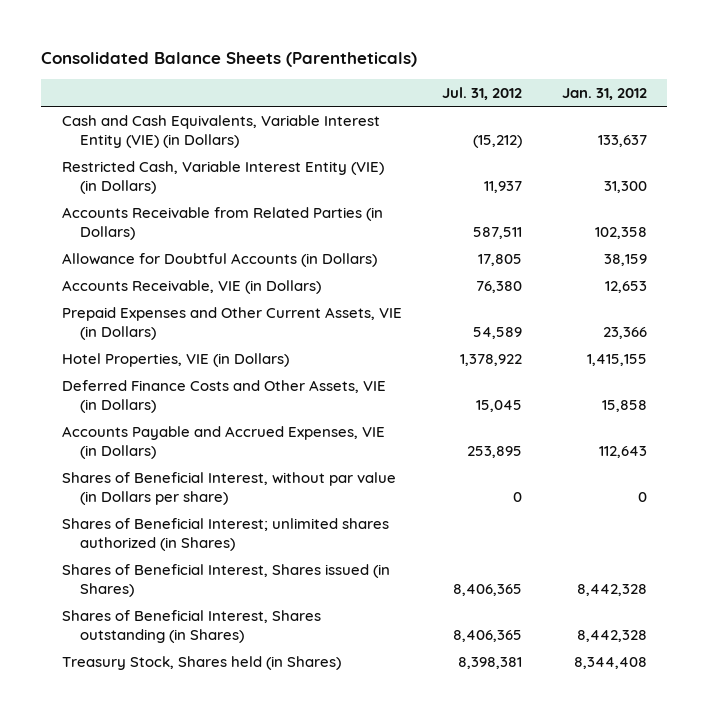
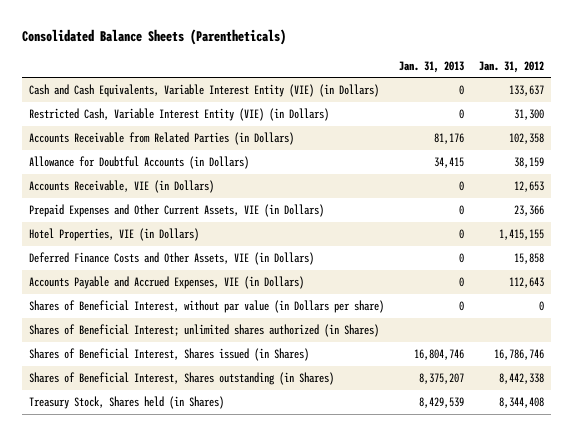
- | Jul. 31, 2012 | Jan. 31, 2012
+ | Jan. 31, 2013 | Jan. 31, 2012
- Shares of Beneficial Interest, Shares issued (in Shares) | 8,406,365 | 8,442,328
- Shares of Beneficial Interest, Shares outstanding (in Shares) | 8,406,365 | 8,442,328
+ Shares of Beneficial Interest, Shares issued (in Shares) | 16,804,746 | 16,786,746
+ Shares of Beneficial Interest, Shares outstanding (in Shares) | 8,375,207 | 8,442,338

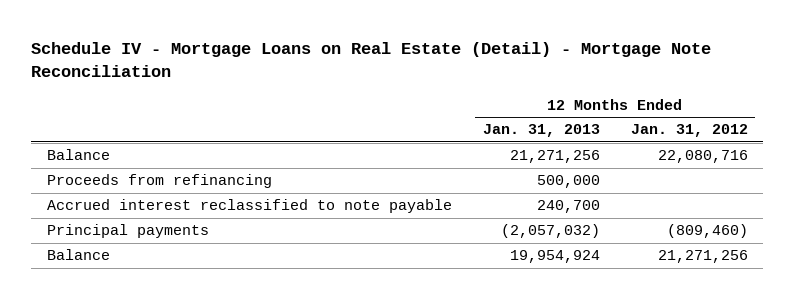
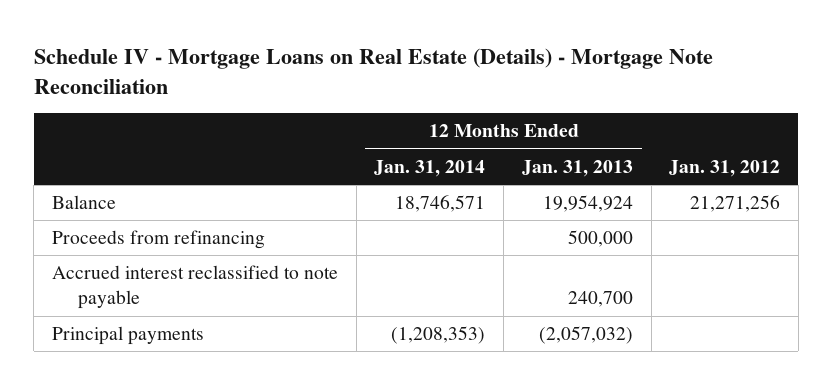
- Schedule IV - Mortgage Loans on Real Estate (Detail) - Mortgage Note Reconciliation
+ Schedule IV - Mortgage Loans on Real Estate (Details) - Mortgage Note Reconciliation
- | 12 Months Ended Jan. 31, 2013 | 12 Months Ended Jan. 31, 2012
+ | 12 Months Ended Jan. 31, 2014 | 12 Months Ended Jan. 31, 2013 | Jan. 31, 2012
- Balance | 21,271,256 | 22,080,716
moved up: Balance | 18,746,571 | 19,954,924 | 21,271,256

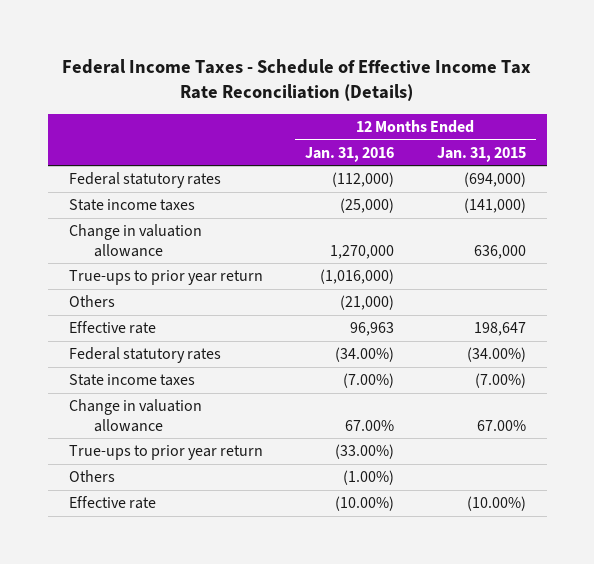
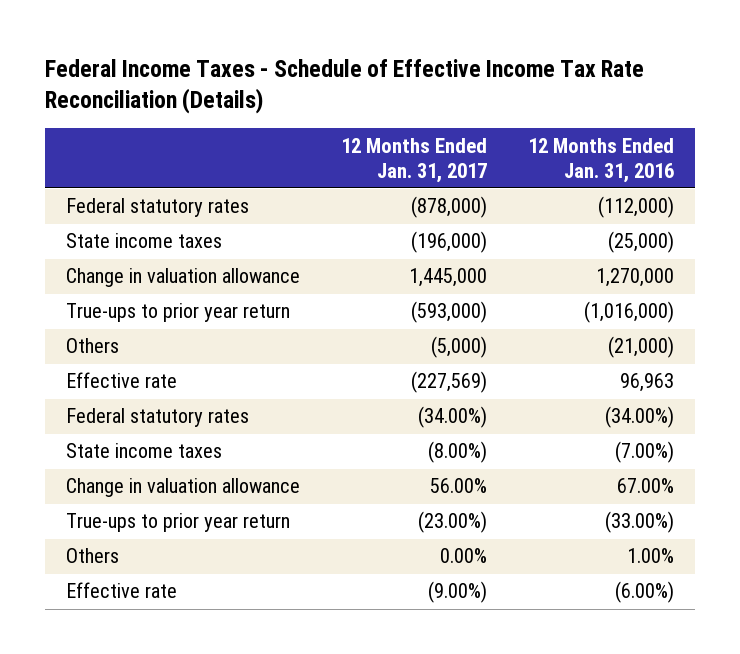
- | 12 Months Ended Jan. 31, 2016 | 12 Months Ended Jan. 31, 2015
+ | 12 Months Ended Jan. 31, 2017 | 12 Months Ended Jan. 31, 2016
- Others | (1.00%) |
- Effective rate | (10.00%) | (10.00%)
+ Others | 0.00% | 1.00%
+ Effective rate | (9.00%) | (6.00%)

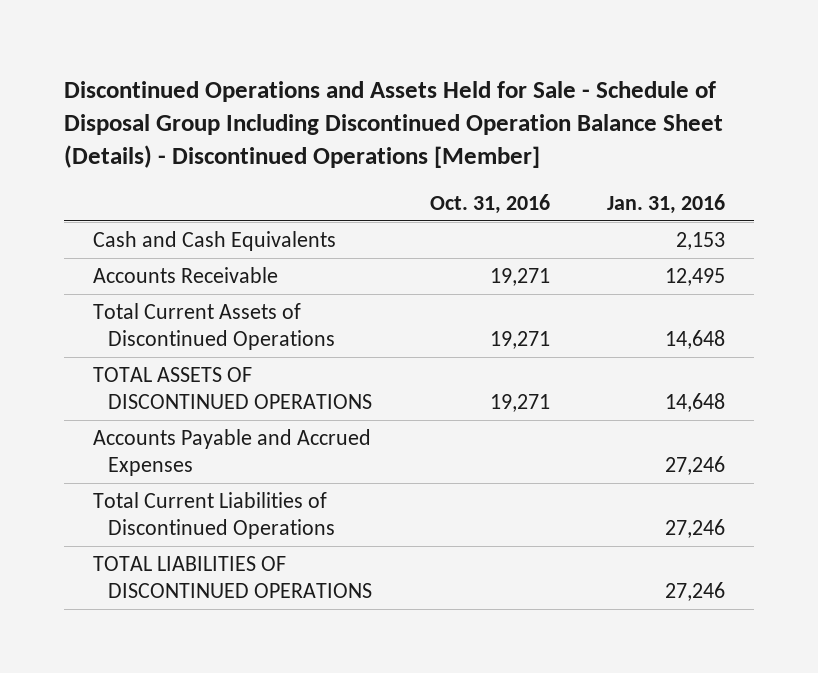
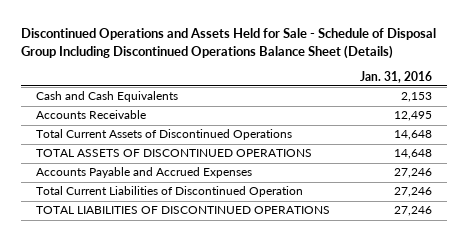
- Discontinued Operations and Assets Held for Sale - Schedule of Disposal Group Including Discontinued Operation Balance Sheet (Details) - Discontinued Operations [Member]
+ Discontinued Operations and Assets Held for Sale - Schedule of Disposal Group Including Discontinued Operations Balance Sheet (Details)
- | Oct. 31, 2016 | Jan. 31, 2016
+ | Jan. 31, 2016
- Total Current Liabilities of Discontinued Operations | | 27,246
+ Total Current Liabilities of Discontinued Operation | 27,246

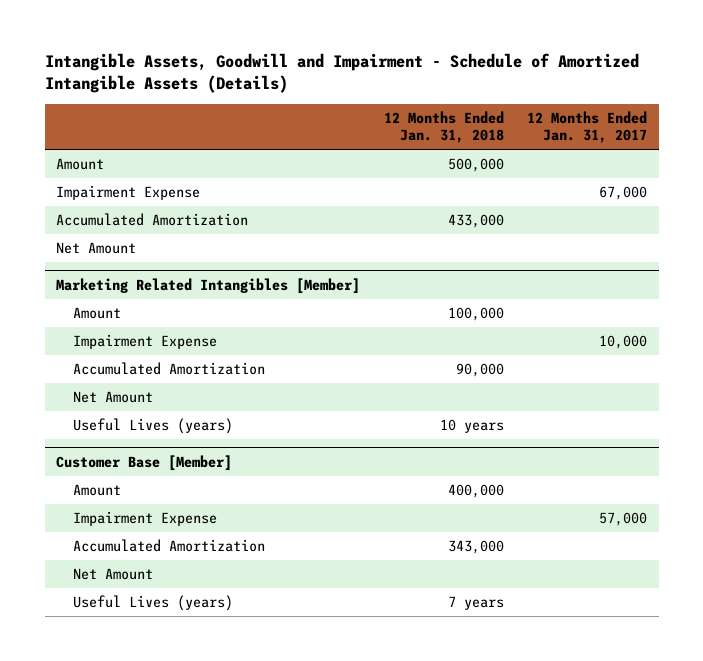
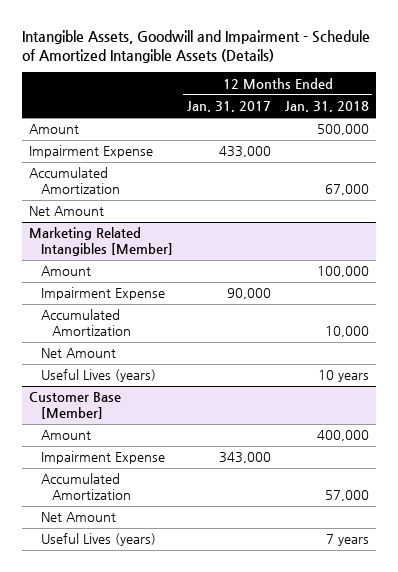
- | 12 Months Ended Jan. 31, 2018 | 12 Months Ended Jan. 31, 2017
+ | 12 Months Ended Jan. 31, 2017 | 12 Months Ended Jan. 31, 2018
- Impairment Expense | | 67,000
- Accumulated Amortization | 433,000 |
+ Impairment Expense | 433,000 |
+ Accumulated Amortization | | 67,000
@ Marketing Related Intangibles [Member]
- Impairment Expense | | 10,000
- Accumulated Amortization | 90,000 |
+ Impairment Expense | 90,000 |
+ Accumulated Amortization | | 10,000
@ Customer Base [Member]
- Impairment Expense | | 57,000
- Accumulated Amortization | 343,000 |
+ Impairment Expense | 343,000 |
+ Accumulated Amortization | | 57,000

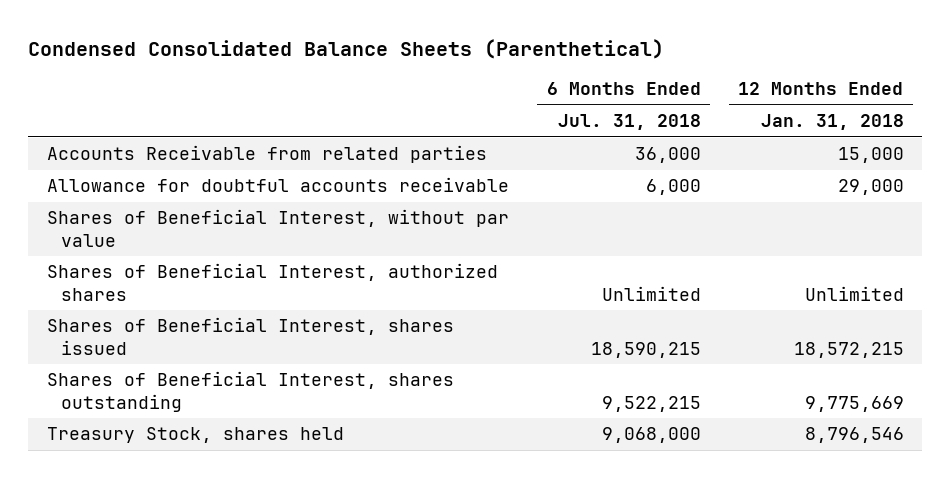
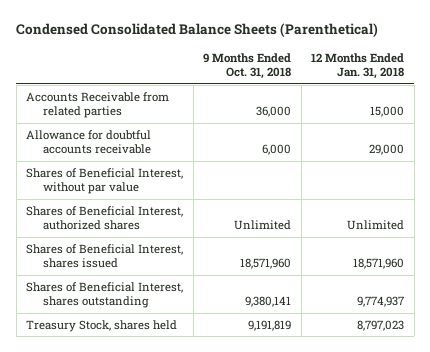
- | 6 Months Ended Jul. 31, 2018 | 12 Months Ended Jan. 31, 2018
+ | 9 Months Ended Oct. 31, 2018 | 12 Months Ended Jan. 31, 2018
- Shares of Beneficial Interest, shares issued | 18,590,215 | 18,572,215
- Shares of Beneficial Interest, shares outstanding | 9,522,215 | 9,775,669
- Treasury Stock, shares held | 9,068,000 | 8,796,546
+ Shares of Beneficial Interest, shares issued | 18,571,960 | 18,571,960
+ Shares of Beneficial Interest, shares outstanding | 9,380,141 | 9,774,937
+ Treasury Stock, shares held | 9,191,819 | 8,797,023

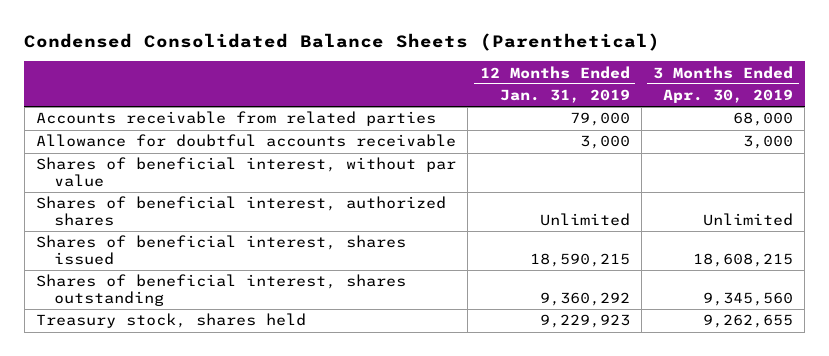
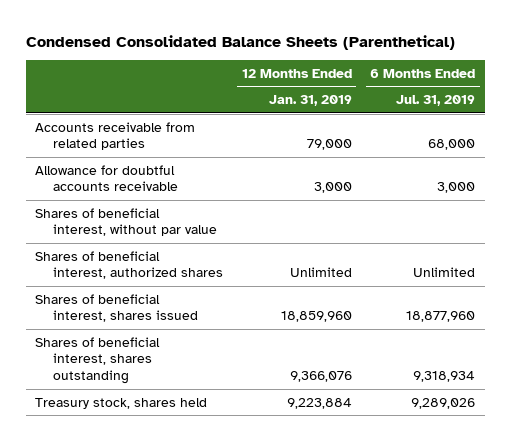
- | 12 Months Ended Jan. 31, 2019 | 3 Months Ended Apr. 30, 2019
+ | 12 Months Ended Jan. 31, 2019 | 6 Months Ended Jul. 31, 2019
- Shares of beneficial interest, shares issued | 18,590,215 | 18,608,215
- Shares of beneficial interest, shares outstanding | 9,360,292 | 9,345,560
- Treasury stock, shares held | 9,229,923 | 9,262,655
+ Shares of beneficial interest, shares issued | 18,859,960 | 18,877,960
+ Shares of beneficial interest, shares outstanding | 9,366,076 | 9,318,934
+ Treasury stock, shares held | 9,223,884 | 9,289,026

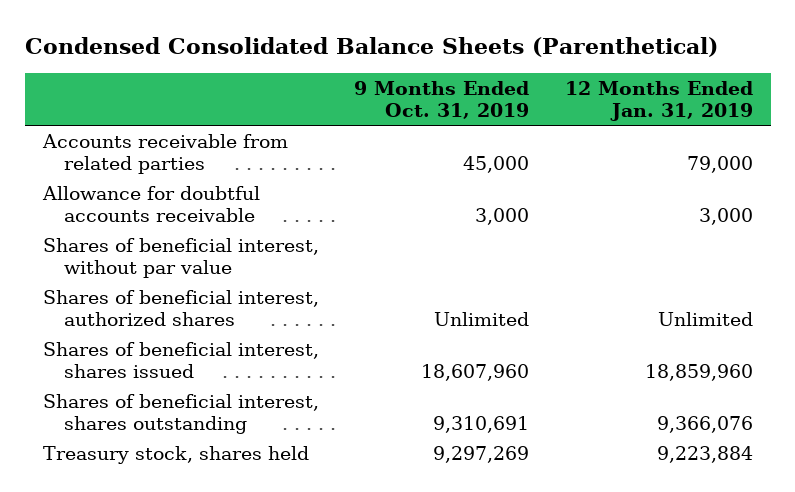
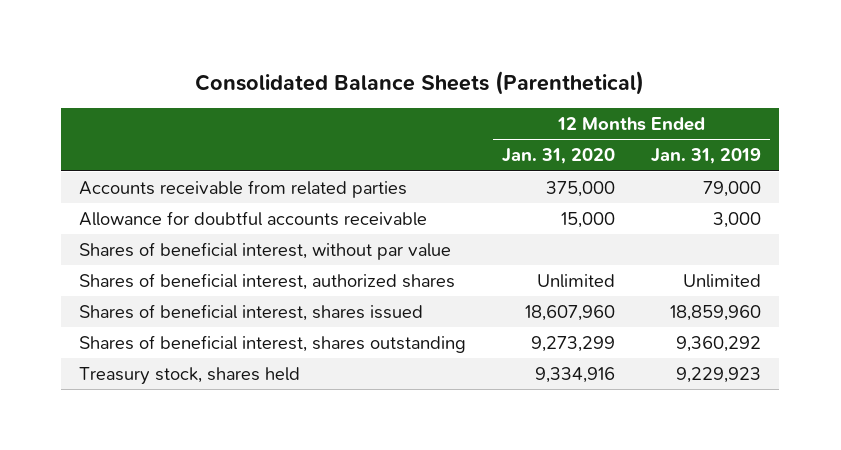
- Condensed Consolidated Balance Sheets (Parenthetical)
+ Consolidated Balance Sheets (Parenthetical)
- | 9 Months Ended Oct. 31, 2019 | 12 Months Ended Jan. 31, 2019
+ | 12 Months Ended Jan. 31, 2020 | 12 Months Ended Jan. 31, 2019
- Shares of beneficial interest, shares outstanding | 9,310,691 | 9,366,076
- Treasury stock, shares held | 9,297,269 | 9,223,884
+ Shares of beneficial interest, shares outstanding | 9,273,299 | 9,360,292
+ Treasury stock, shares held | 9,334,916 | 9,229,923

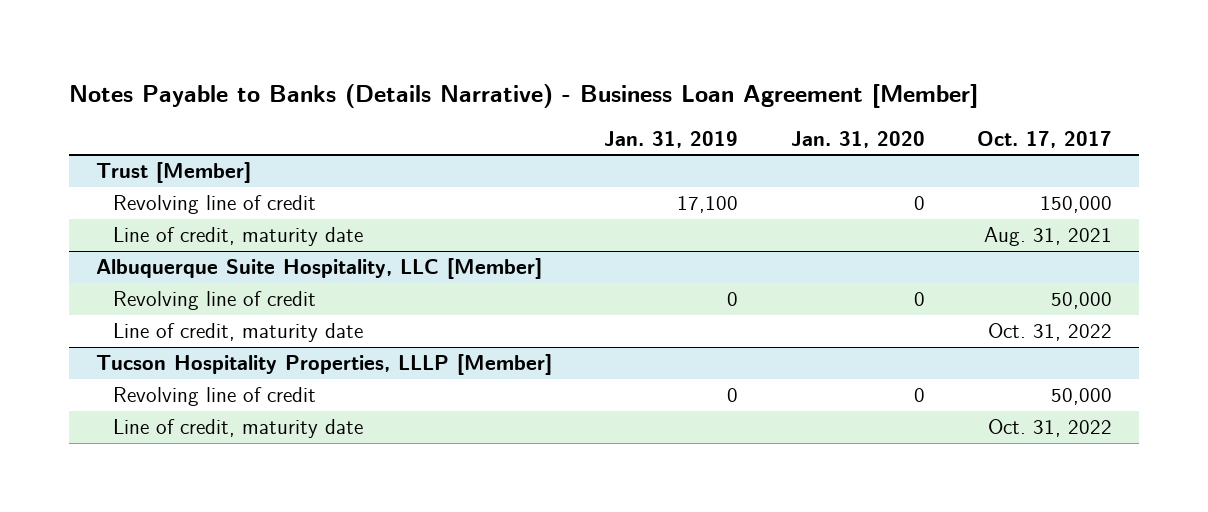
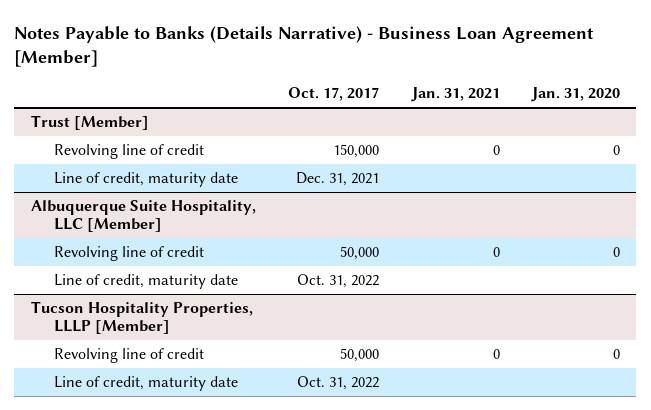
- | Jan. 31, 2019 | Jan. 31, 2020 | Oct. 17, 2017
+ | Oct. 17, 2017 | Jan. 31, 2021 | Jan. 31, 2020
@ Trust [Member]
- Line of credit, maturity date | | | Aug. 31, 2021
+ Line of credit, maturity date | Dec. 31, 2021 | |

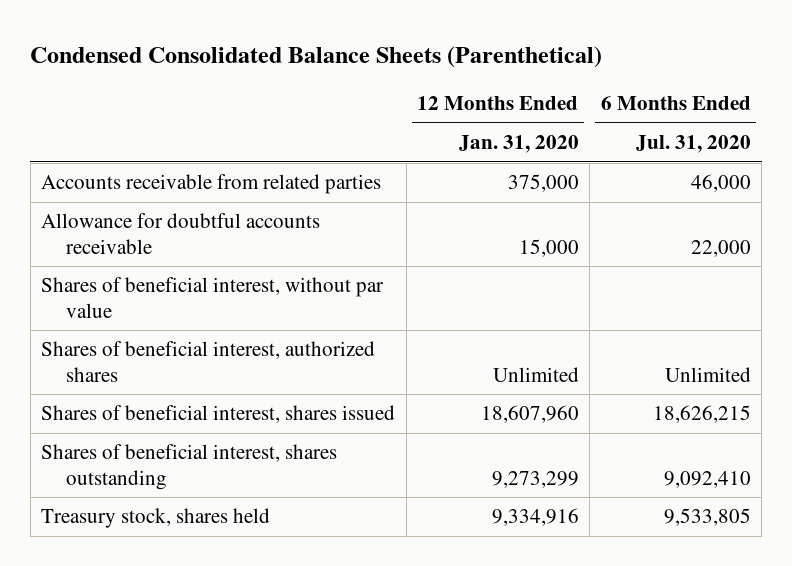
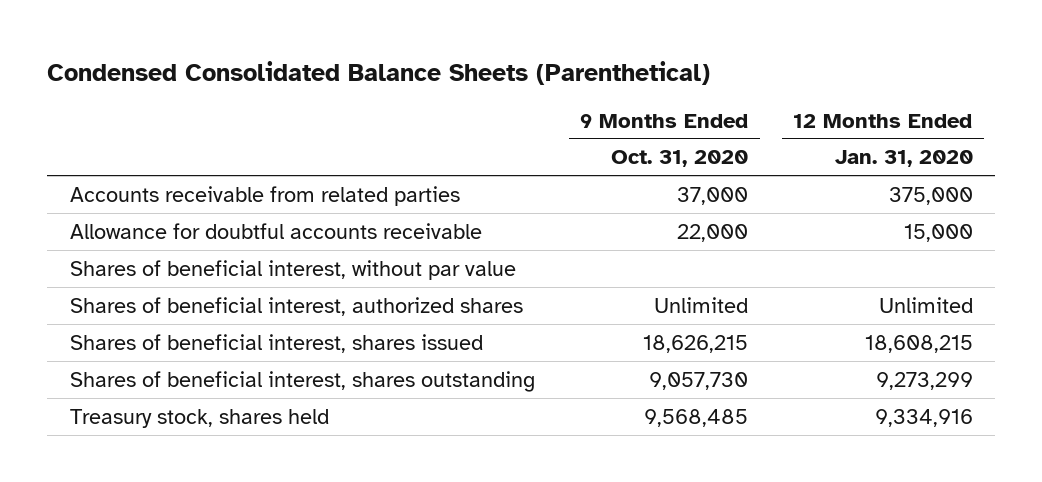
- | 12 Months Ended Jan. 31, 2020 | 6 Months Ended Jul. 31, 2020
+ | 9 Months Ended Oct. 31, 2020 | 12 Months Ended Jan. 31, 2020
- Shares of beneficial interest, shares issued | 18,607,960 | 18,626,215
+ Shares of beneficial interest, shares issued | 18,626,215 | 18,608,215

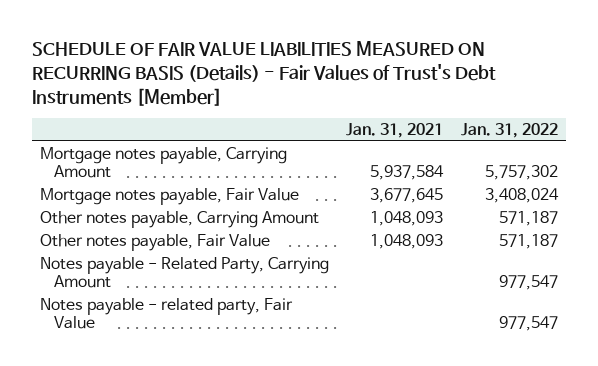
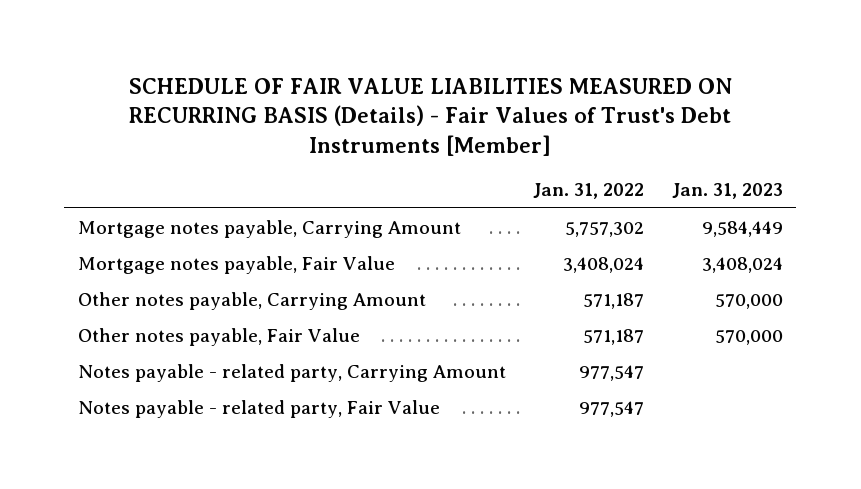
- | Jan. 31, 2021 | Jan. 31, 2022
+ | Jan. 31, 2022 | Jan. 31, 2023
- Notes payable - Related Party, Carrying Amount | | 977,547
+ Notes payable - related party, Carrying Amount | 977,547 |

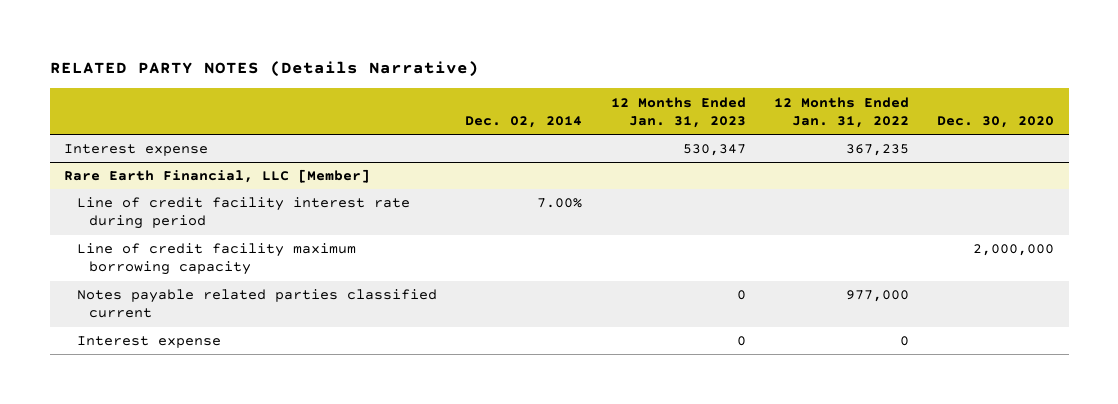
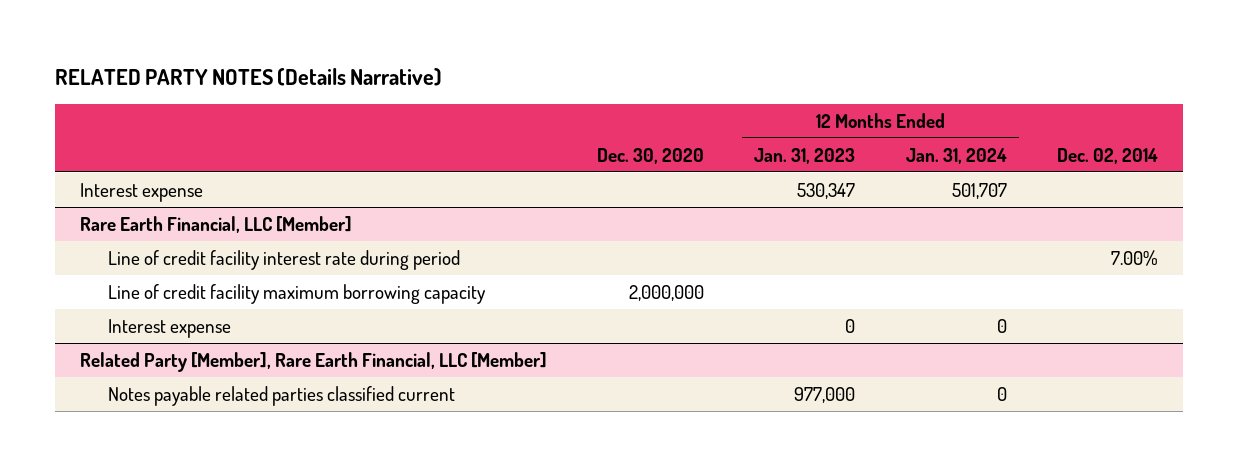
- | Dec. 02, 2014 | 12 Months Ended Jan. 31, 2023 | 12 Months Ended Jan. 31, 2022 | Dec. 30, 2020
+ | Dec. 30, 2020 | 12 Months Ended Jan. 31, 2023 | 12 Months Ended Jan. 31, 2024 | Dec. 02, 2014
@ Rare Earth Financial, LLC [Member]
- Notes payable related parties classified current | | 0 | 977,000 |
+ Related Party [Member], Rare Earth Financial, LLC [Member]
+ Notes payable related parties classified current | | 977,000 | 0 |

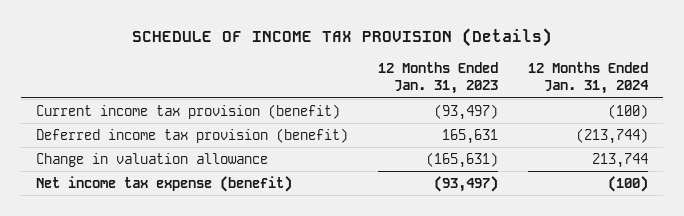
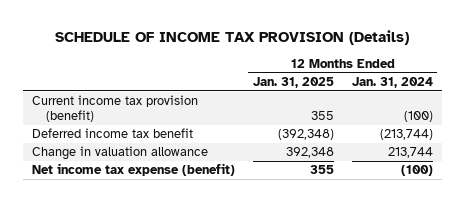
- | 12 Months Ended Jan. 31, 2023 | 12 Months Ended Jan. 31, 2024
+ | 12 Months Ended Jan. 31, 2025 | 12 Months Ended Jan. 31, 2024
- Deferred income tax provision (benefit) | 165,631 | (213,744)
+ Deferred income tax benefit | (392,348) | (213,744)

